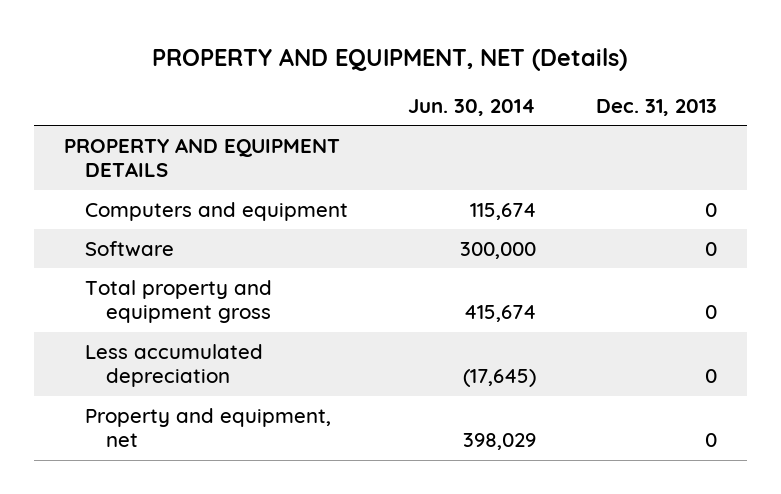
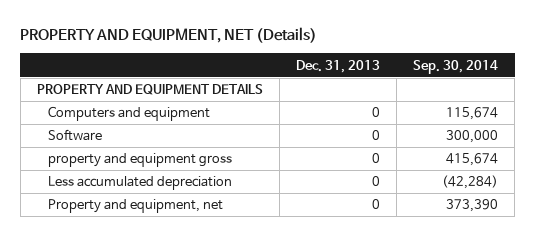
- | Jun. 30, 2014 | Dec. 31, 2013
+ | Dec. 31, 2013 | Sep. 30, 2014
- Total property and equipment gross | 415,674 | 0
+ property and equipment gross | 0 | 415,674

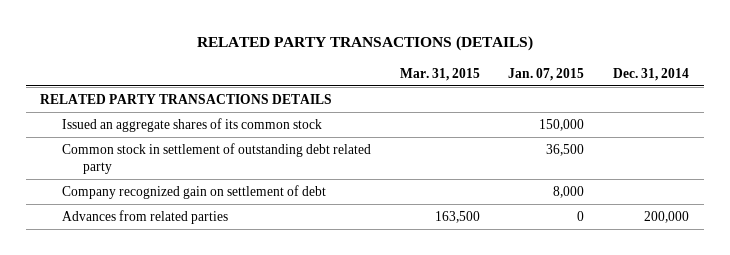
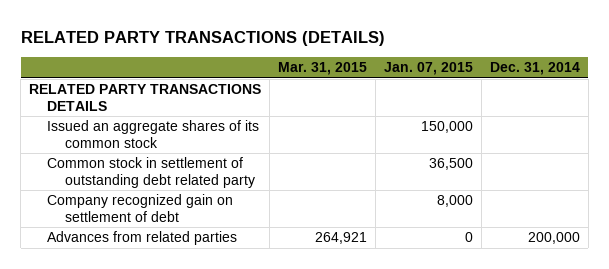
- Advances from related parties | 163,500 | 0 | 200,000
+ Advances from related parties | 264,921 | 0 | 200,000

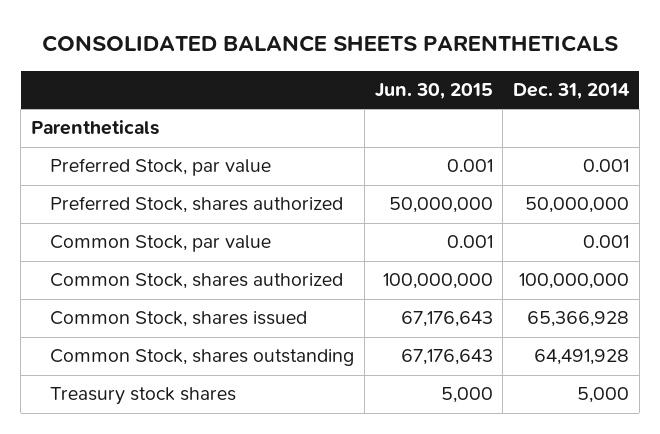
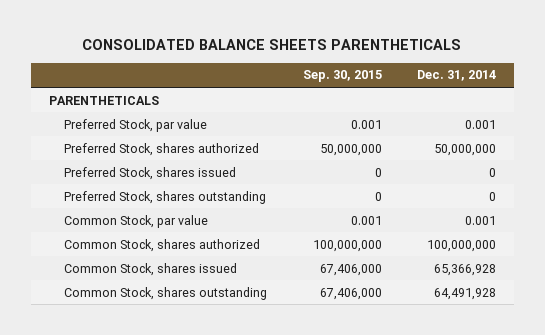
- | Jun. 30, 2015 | Dec. 31, 2014
+ | Sep. 30, 2015 | Dec. 31, 2014
- Parentheticals
+ PARENTHETICALS
+ Preferred Stock, shares issued | 0 | 0
+ Preferred Stock, shares outstanding | 0 | 0
- Treasury stock shares | 5,000 | 5,000

